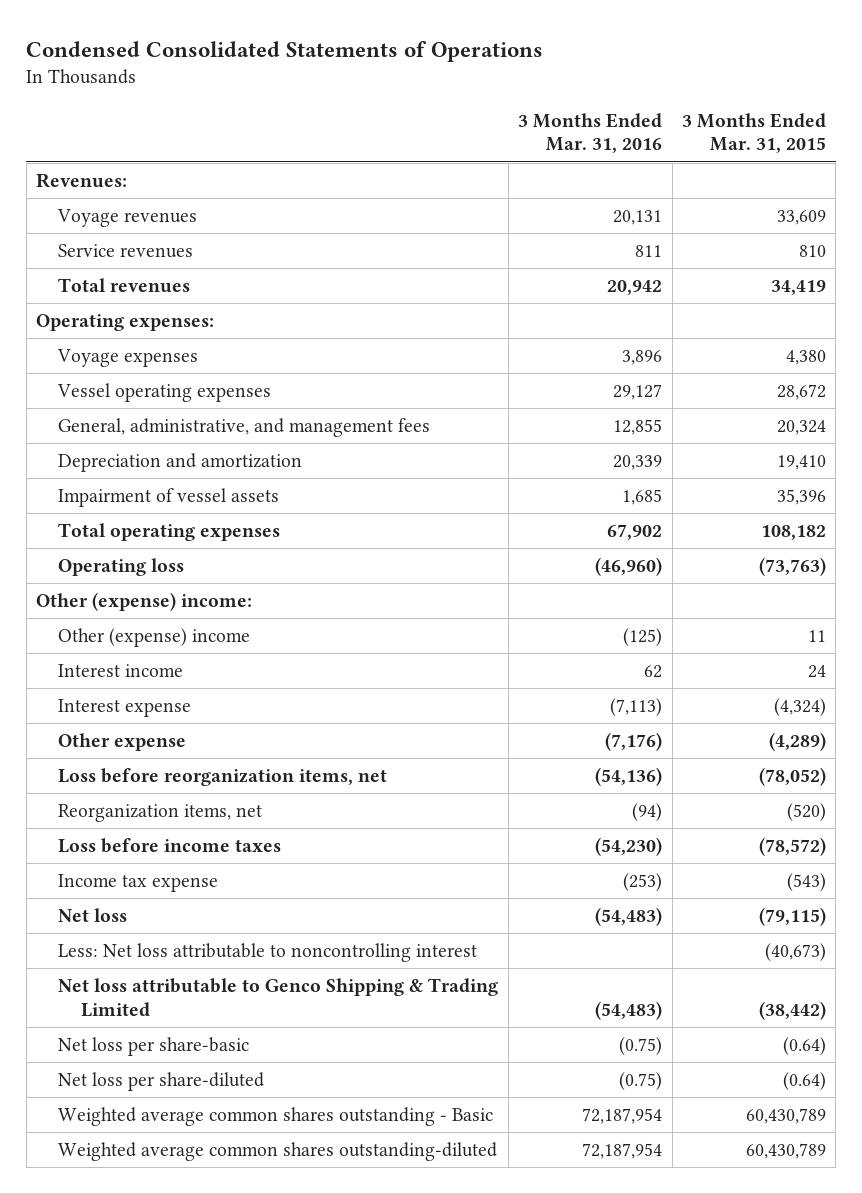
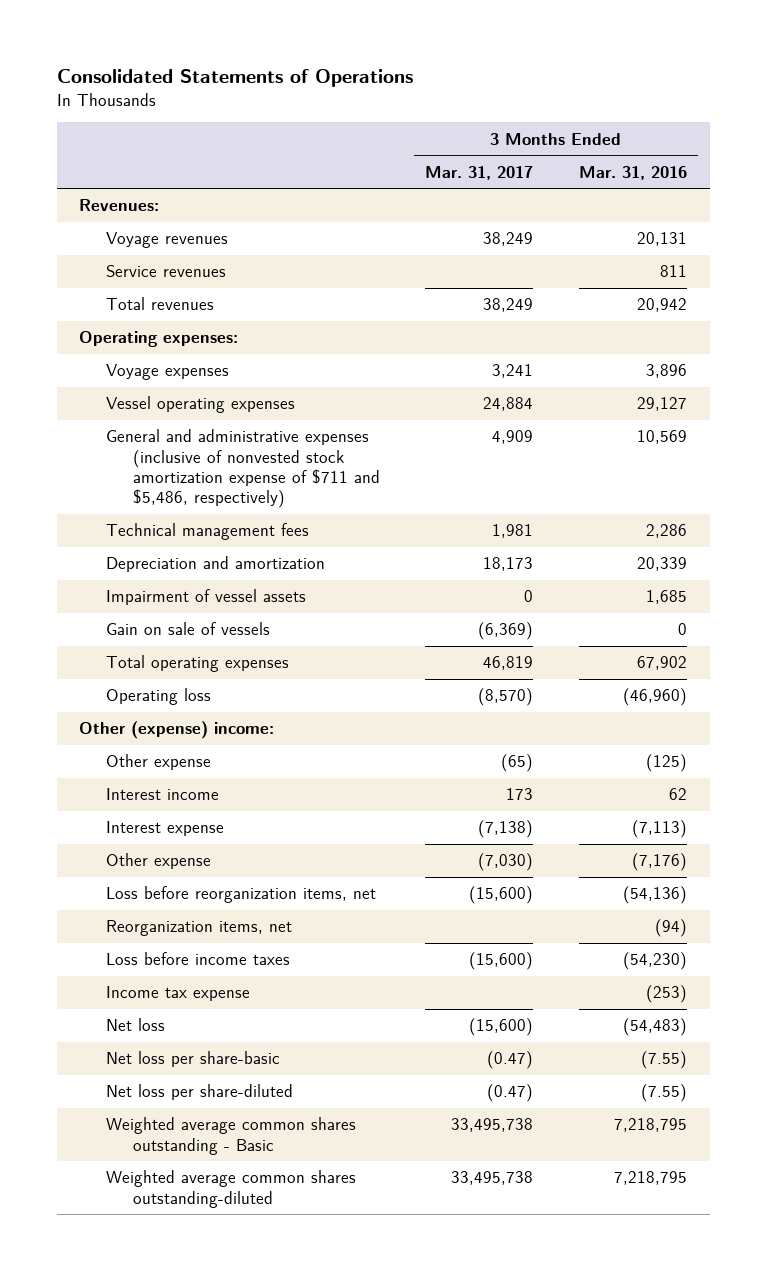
- Condensed Consolidated Statements of Operations
+ Consolidated Statements of Operations
- | 3 Months Ended Mar. 31, 2016 | 3 Months Ended Mar. 31, 2015
+ | 3 Months Ended Mar. 31, 2017 | 3 Months Ended Mar. 31, 2016
- General, administrative, and management fees | 12,855 | 20,324
+ General and administrative expenses (inclusive of nonvested stock amortization expense of $711 and $5,486, respectively) | 4,909 | 10,569
+ Technical management fees | 1,981 | 2,286
+ Gain on sale of vessels | (6,369) | 0
- Other (expense) income | (125) | 11
+ Other expense | (65) | (125)
- Less: Net loss attributable to noncontrolling interest | | (40,673)
- Net loss attributable to Genco Shipping & Trading Limited | (54,483) | (38,442)
- Net loss per share-basic | (0.75) | (0.64)
- Net loss per share-diluted | (0.75) | (0.64)
- Weighted average common shares outstanding - Basic | 72,187,954 | 60,430,789
- Weighted average common shares outstanding-diluted | 72,187,954 | 60,430,789
+ Net loss per share-basic | (0.47) | (7.55)
+ Net loss per share-diluted | (0.47) | (7.55)
+ Weighted average common shares outstanding - Basic | 33,495,738 | 7,218,795
+ Weighted average common shares outstanding-diluted | 33,495,738 | 7,218,795

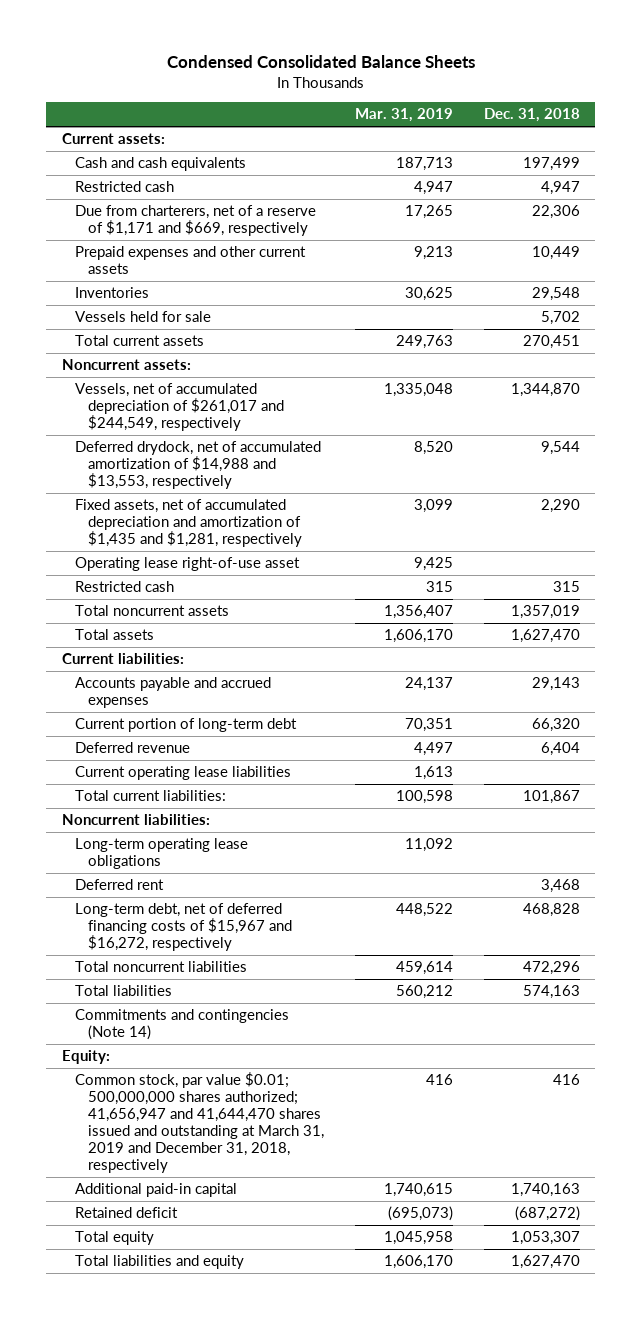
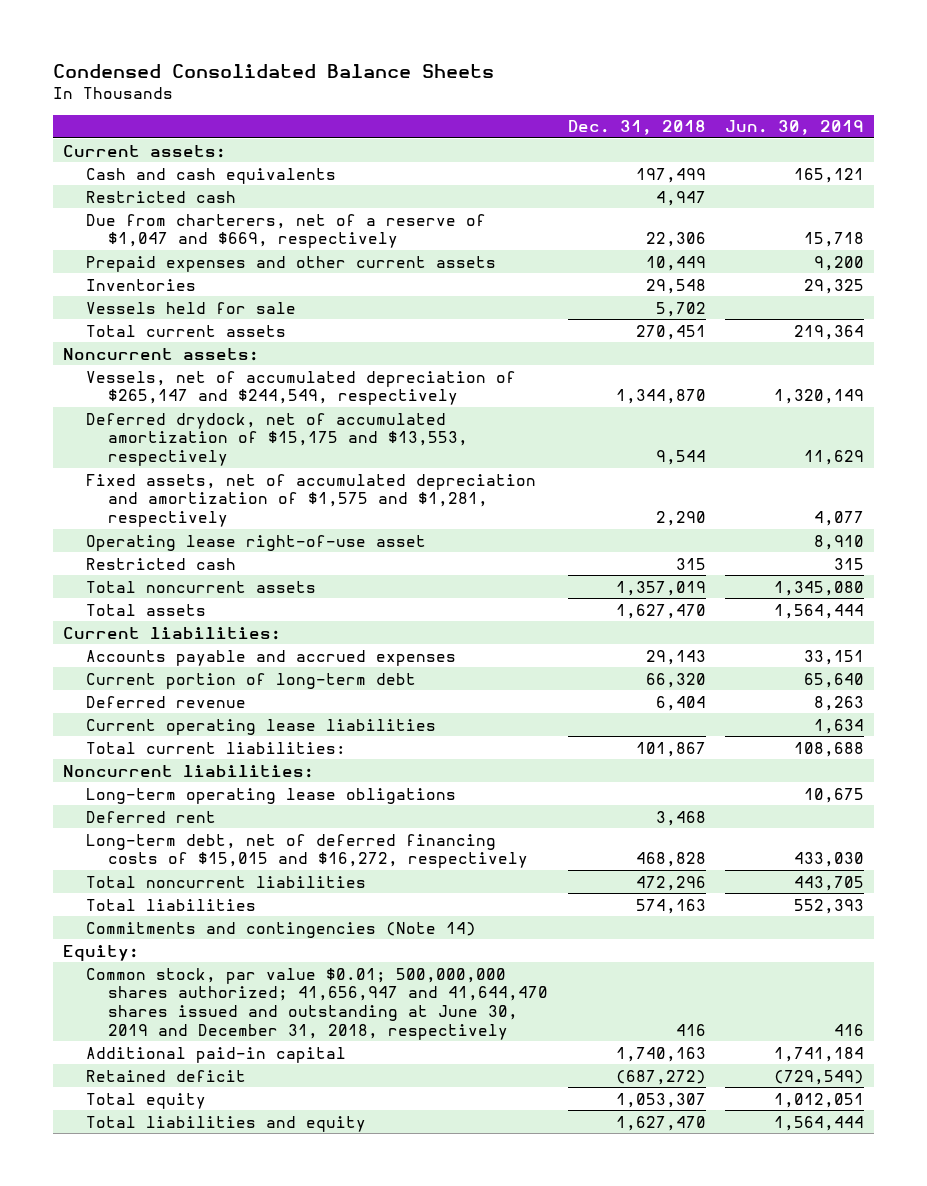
- | Mar. 31, 2019 | Dec. 31, 2018
+ | Dec. 31, 2018 | Jun. 30, 2019
- Due from charterers, net of a reserve of $1,171 and $669, respectively | 17,265 | 22,306
+ Due from charterers, net of a reserve of $1,047 and $669, respectively | 22,306 | 15,718
- Vessels, net of accumulated depreciation of $261,017 and $244,549, respectively | 1,335,048 | 1,344,870
- Deferred drydock, net of accumulated amortization of $14,988 and $13,553, respectively | 8,520 | 9,544
- Fixed assets, net of accumulated depreciation and amortization of $1,435 and $1,281, respectively | 3,099 | 2,290
+ Vessels, net of accumulated depreciation of $265,147 and $244,549, respectively | 1,344,870 | 1,320,149
+ Deferred drydock, net of accumulated amortization of $15,175 and $13,553, respectively | 9,544 | 11,629
+ Fixed assets, net of accumulated depreciation and amortization of $1,575 and $1,281, respectively | 2,290 | 4,077
- Long-term debt, net of deferred financing costs of $15,967 and $16,272, respectively | 448,522 | 468,828
+ Long-term debt, net of deferred financing costs of $15,015 and $16,272, respectively | 468,828 | 433,030
- Common stock, par value $0.01; 500,000,000 shares authorized; 41,656,947 and 41,644,470 shares issued and outstanding at March 31, 2019 and December 31, 2018, respectively | 416 | 416
+ Common stock, par value $0.01; 500,000,000 shares authorized; 41,656,947 and 41,644,470 shares issued and outstanding at June 30, 2019 and December 31, 2018, respectively | 416 | 416

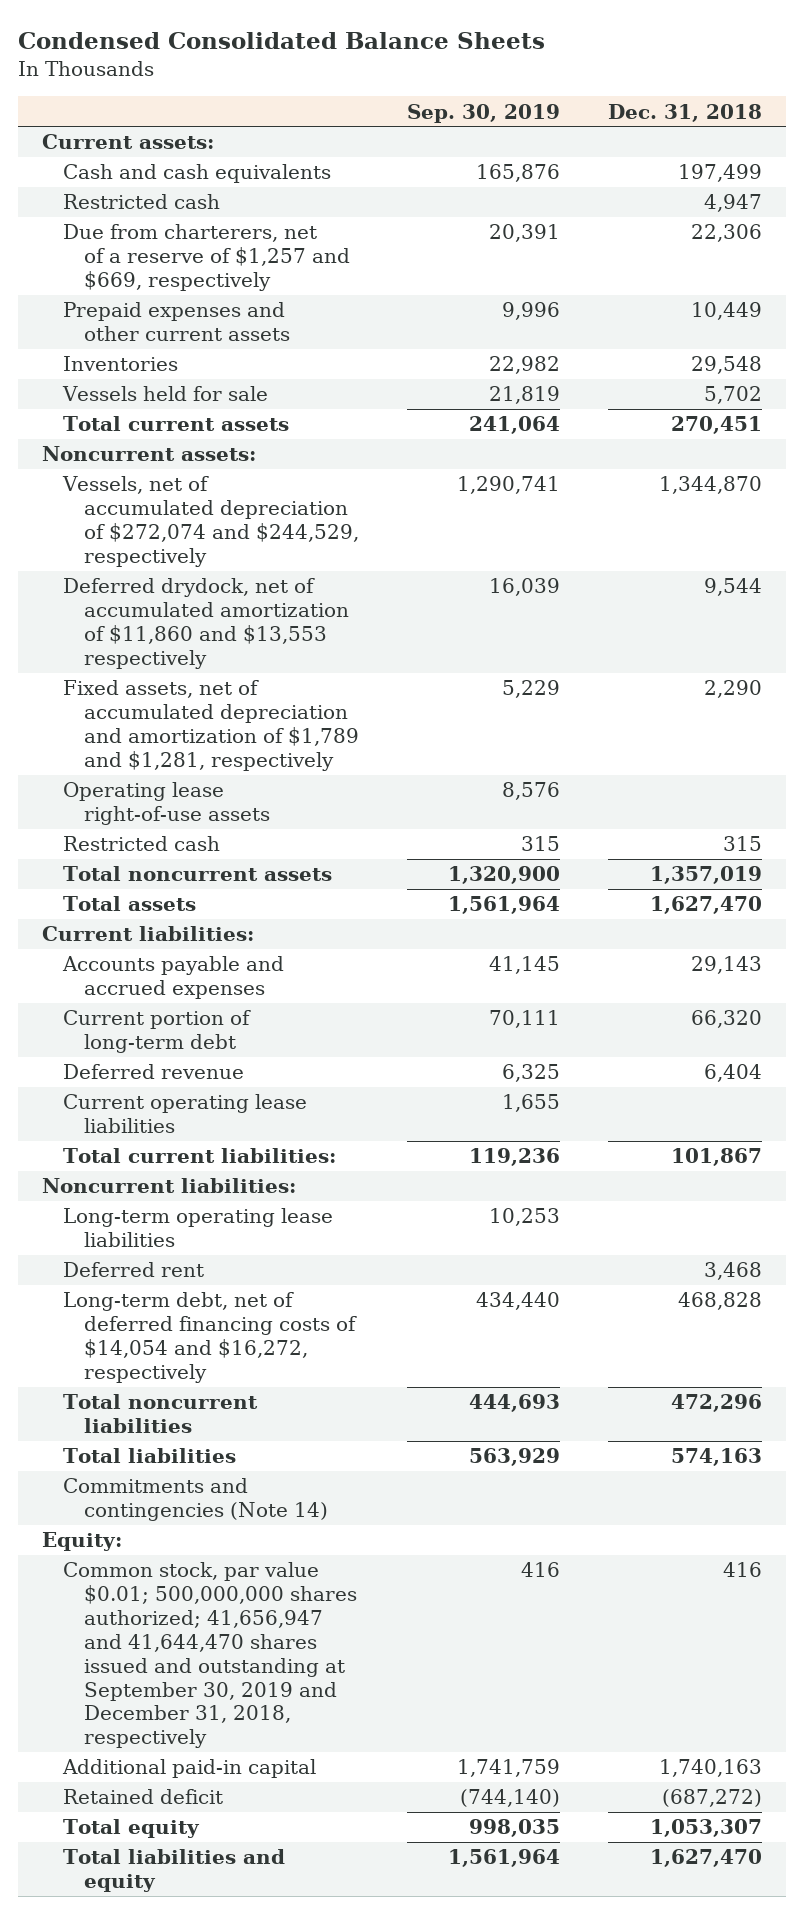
- | Dec. 31, 2018 | Jun. 30, 2019
+ | Sep. 30, 2019 | Dec. 31, 2018
- Due from charterers, net of a reserve of $1,047 and $669, respectively | 22,306 | 15,718
+ Due from charterers, net of a reserve of $1,257 and $669, respectively | 20,391 | 22,306
- Vessels, net of accumulated depreciation of $265,147 and $244,549, respectively | 1,344,870 | 1,320,149
- Deferred drydock, net of accumulated amortization of $15,175 and $13,553, respectively | 9,544 | 11,629
- Fixed assets, net of accumulated depreciation and amortization of $1,575 and $1,281, respectively | 2,290 | 4,077
- Operating lease right-of-use asset | | 8,910
+ Vessels, net of accumulated depreciation of $272,074 and $244,529, respectively | 1,290,741 | 1,344,870
+ Deferred drydock, net of accumulated amortization of $11,860 and $13,553 respectively | 16,039 | 9,544
+ Fixed assets, net of accumulated depreciation and amortization of $1,789 and $1,281, respectively | 5,229 | 2,290
+ Operating lease right-of-use assets | 8,576 |
- Long-term operating lease obligations | | 10,675
+ Long-term operating lease liabilities | 10,253 |
- Long-term debt, net of deferred financing costs of $15,015 and $16,272, respectively | 468,828 | 433,030
+ Long-term debt, net of deferred financing costs of $14,054 and $16,272, respectively | 434,440 | 468,828
- Common stock, par value $0.01; 500,000,000 shares authorized; 41,656,947 and 41,644,470 shares issued and outstanding at June 30, 2019 and December 31, 2018, respectively | 416 | 416
+ Common stock, par value $0.01; 500,000,000 shares authorized; 41,656,947 and 41,644,470 shares issued and outstanding at September 30, 2019 and December 31, 2018, respectively | 416 | 416

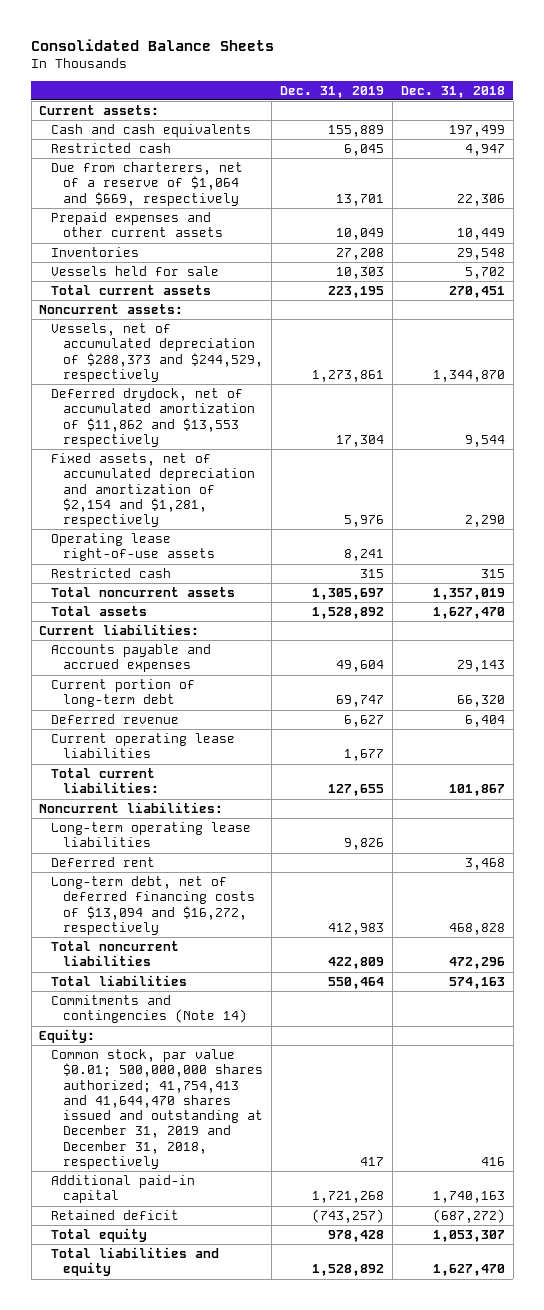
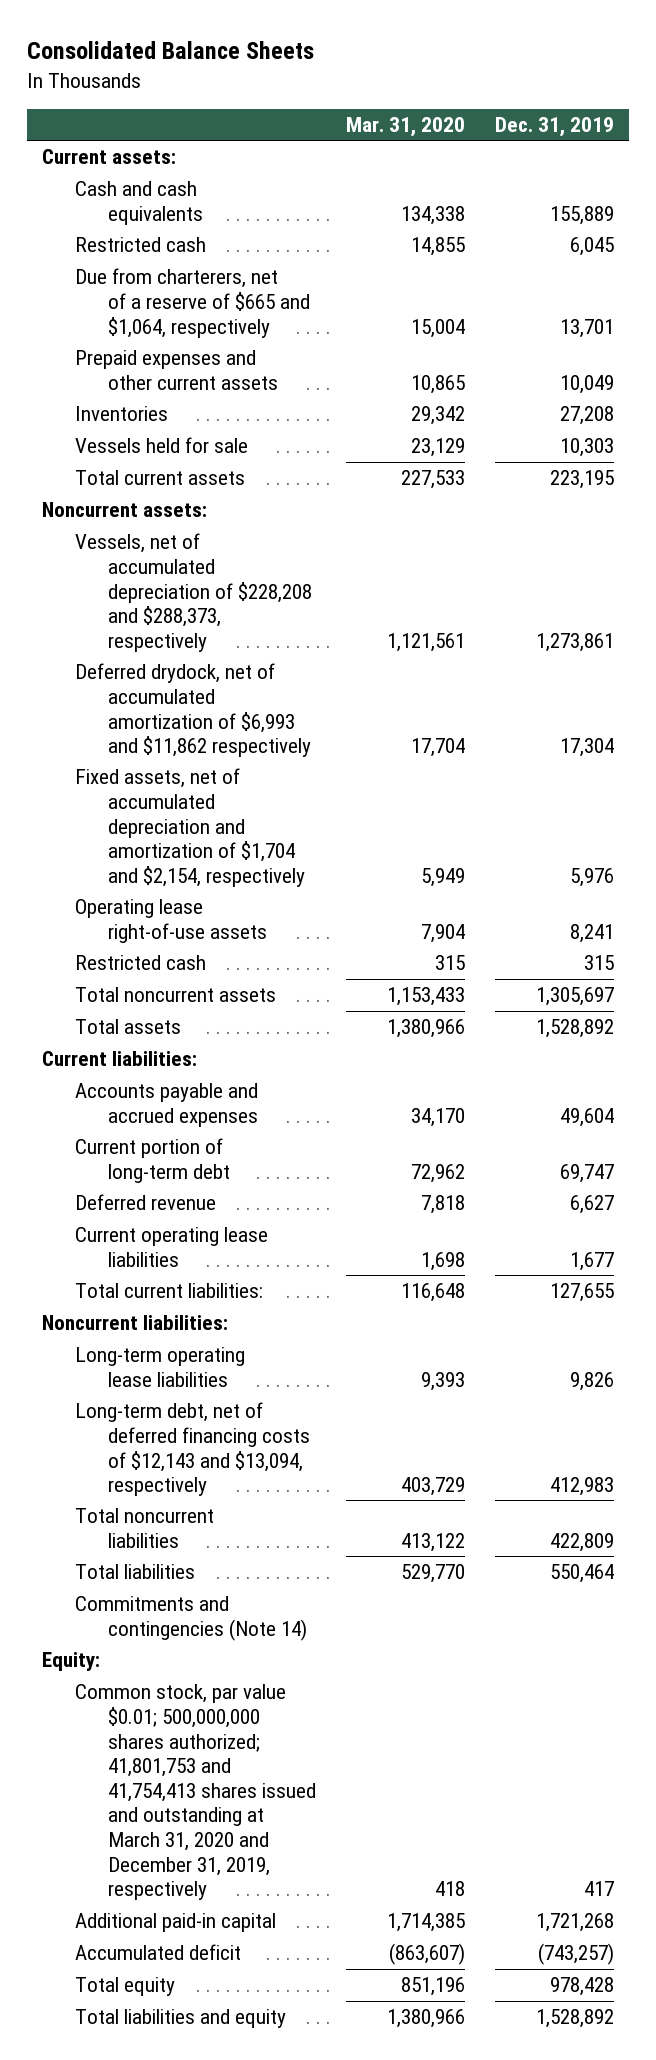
- | Dec. 31, 2019 | Dec. 31, 2018
+ | Mar. 31, 2020 | Dec. 31, 2019
- Due from charterers, net of a reserve of $1,064 and $669, respectively | 13,701 | 22,306
+ Due from charterers, net of a reserve of $665 and $1,064, respectively | 15,004 | 13,701
- Vessels, net of accumulated depreciation of $288,373 and $244,529, respectively | 1,273,861 | 1,344,870
- Deferred drydock, net of accumulated amortization of $11,862 and $13,553 respectively | 17,304 | 9,544
- Fixed assets, net of accumulated depreciation and amortization of $2,154 and $1,281, respectively | 5,976 | 2,290
+ Vessels, net of accumulated depreciation of $228,208 and $288,373, respectively | 1,121,561 | 1,273,861
+ Deferred drydock, net of accumulated amortization of $6,993 and $11,862 respectively | 17,704 | 17,304
+ Fixed assets, net of accumulated depreciation and amortization of $1,704 and $2,154, respectively | 5,949 | 5,976
- Deferred rent | | 3,468
- Long-term debt, net of deferred financing costs of $13,094 and $16,272, respectively | 412,983 | 468,828
+ Long-term debt, net of deferred financing costs of $12,143 and $13,094, respectively | 403,729 | 412,983
- Common stock, par value $0.01; 500,000,000 shares authorized; 41,754,413 and 41,644,470 shares issued and outstanding at December 31, 2019 and December 31, 2018, respectively | 417 | 416
+ Common stock, par value $0.01; 500,000,000 shares authorized; 41,801,753 and 41,754,413 shares issued and outstanding at March 31, 2020 and December 31, 2019, respectively | 418 | 417
- Retained deficit | (743,257) | (687,272)
+ Accumulated deficit | (863,607) | (743,257)

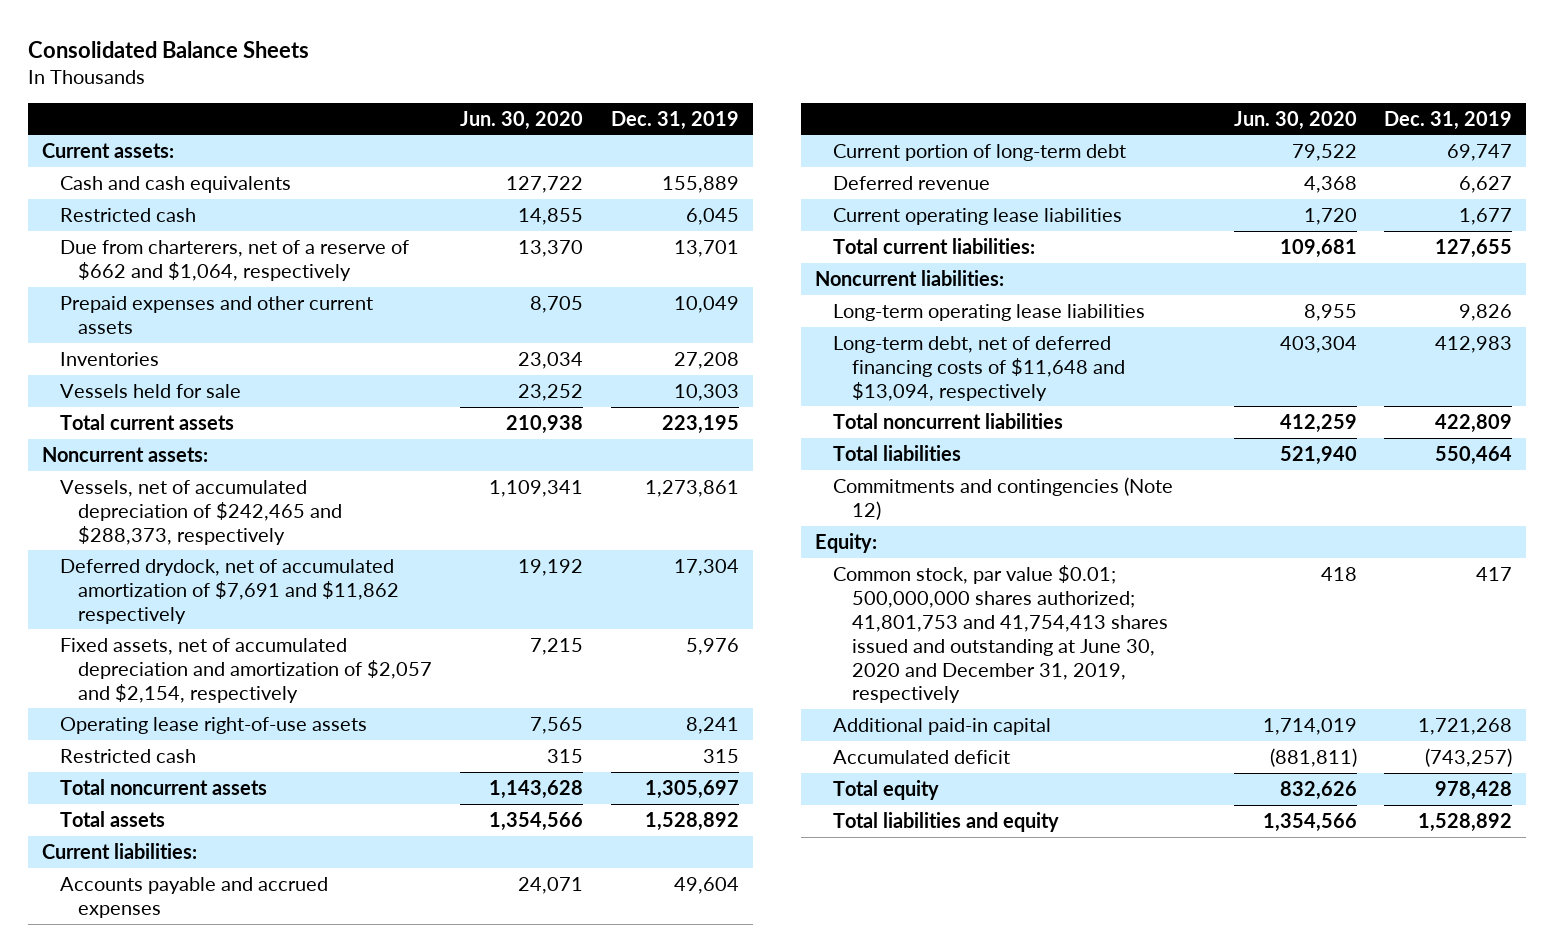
- | Mar. 31, 2020 | Dec. 31, 2019
+ | Jun. 30, 2020 | Dec. 31, 2019
- Due from charterers, net of a reserve of $665 and $1,064, respectively | 15,004 | 13,701
+ Due from charterers, net of a reserve of $662 and $1,064, respectively | 13,370 | 13,701
- Vessels, net of accumulated depreciation of $228,208 and $288,373, respectively | 1,121,561 | 1,273,861
- Deferred drydock, net of accumulated amortization of $6,993 and $11,862 respectively | 17,704 | 17,304
- Fixed assets, net of accumulated depreciation and amortization of $1,704 and $2,154, respectively | 5,949 | 5,976
+ Vessels, net of accumulated depreciation of $242,465 and $288,373, respectively | 1,109,341 | 1,273,861
+ Deferred drydock, net of accumulated amortization of $7,691 and $11,862 respectively | 19,192 | 17,304
+ Fixed assets, net of accumulated depreciation and amortization of $2,057 and $2,154, respectively | 7,215 | 5,976
- Long-term debt, net of deferred financing costs of $12,143 and $13,094, respectively | 403,729 | 412,983
+ Long-term debt, net of deferred financing costs of $11,648 and $13,094, respectively | 403,304 | 412,983
- Commitments and contingencies (Note 14)
+ Commitments and contingencies (Note 12)
- Common stock, par value $0.01; 500,000,000 shares authorized; 41,801,753 and 41,754,413 shares issued and outstanding at March 31, 2020 and December 31, 2019, respectively | 418 | 417
+ Common stock, par value $0.01; 500,000,000 shares authorized; 41,801,753 and 41,754,413 shares issued and outstanding at June 30, 2020 and December 31, 2019, respectively | 418 | 417

